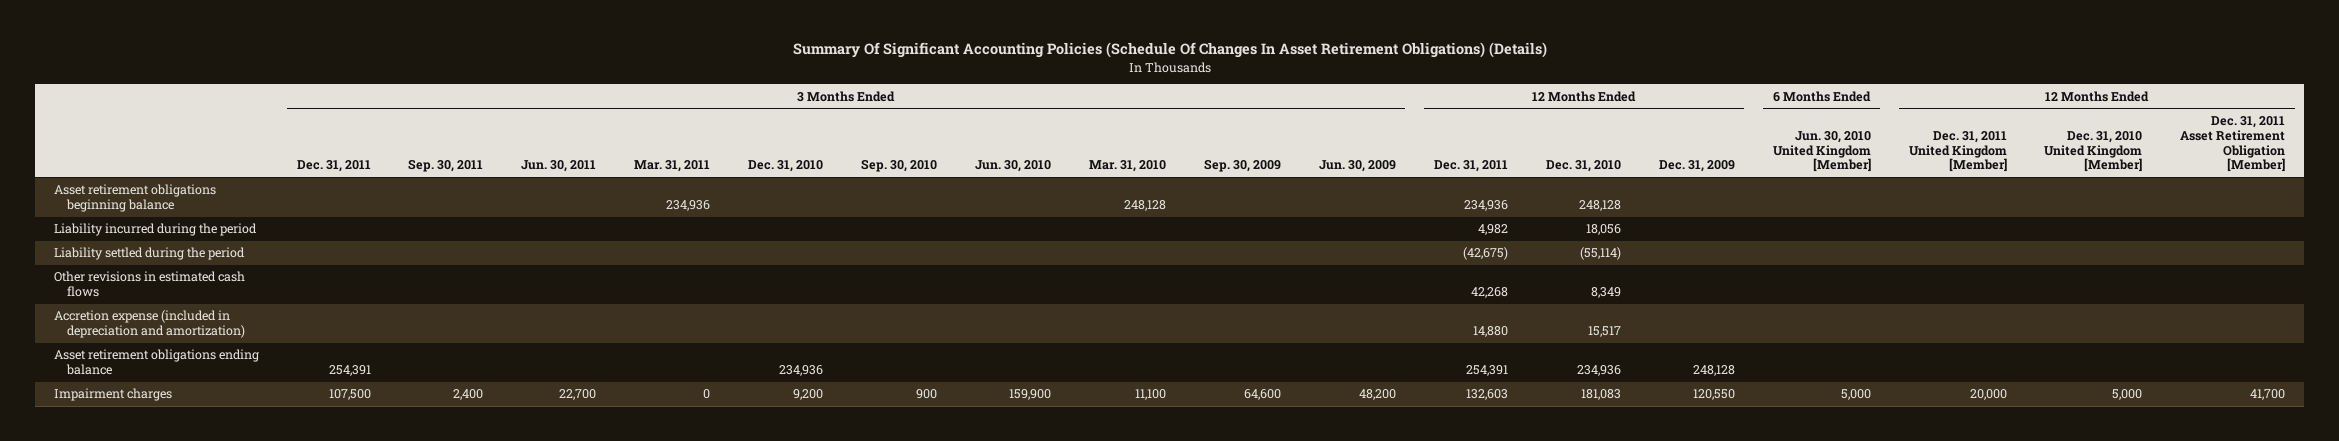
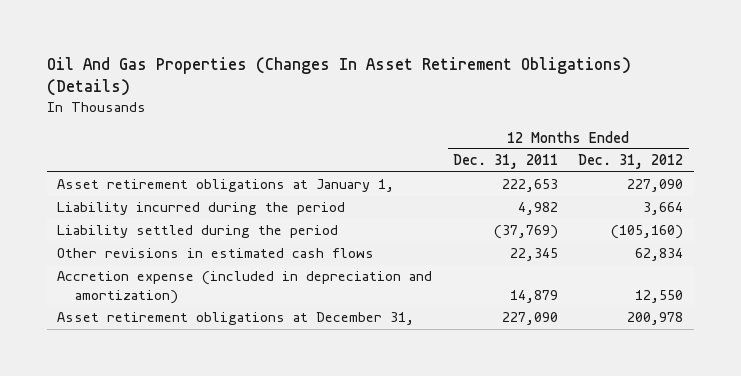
- Summary Of Significant Accounting Policies (Schedule Of Changes In Asset Retirement Obligations) (Details)
+ Oil And Gas Properties (Changes In Asset Retirement Obligations) (Details)
- | 3 Months Ended Dec. 31, 2011 | 3 Months Ended Sep. 30, 2011 | 3 Months Ended Jun. 30, 2011 | 3 Months Ended Mar. 31, 2011 | 3 Months Ended Dec. 31, 2010 | 3 Months Ended Sep. 30, 2010 | 3 Months Ended Jun. 30, 2010 | 3 Months Ended Mar. 31, 2010 | 3 Months Ended Sep. 30, 2009 | 3 Months Ended Jun. 30, 2009 | 12 Months Ended Dec. 31, 2011 | 12 Months Ended Dec. 31, 2010 | 12 Months Ended Dec. 31, 2009 | 6 Months Ended Jun. 30, 2010 United Kingdom [Member] | 12 Months Ended Dec. 31, 2011 United Kingdom [Member] | 12 Months Ended Dec. 31, 2010 United Kingdom [Member] | 12 Months Ended Dec. 31, 2011 Asset Retirement Obligation [Member]
+ | 12 Months Ended Dec. 31, 2011 | 12 Months Ended Dec. 31, 2012
- Asset retirement obligations beginning balance | | | | 234,936 | | | | 248,128 | | | 234,936 | 248,128 | | | | |
+ Asset retirement obligations at January 1, | 222,653 | 227,090
- Liability settled during the period | | | | | | | | | | | (42,675) | (55,114) | | | | |
- Other revisions in estimated cash flows | | | | | | | | | | | 42,268 | 8,349 | | | | |
- Accretion expense (included in depreciation and amortization) | | | | | | | | | | | 14,880 | 15,517 | | | | |
- Asset retirement obligations ending balance | 254,391 | | | | 234,936 | | | | | | 254,391 | 234,936 | 248,128 | | | |
- Impairment charges | 107,500 | 2,400 | 22,700 | 0 | 9,200 | 900 | 159,900 | 11,100 | 64,600 | 48,200 | 132,603 | 181,083 | 120,550 | 5,000 | 20,000 | 5,000 | 41,700
+ Liability settled during the period | (37,769) | (105,160)
+ Other revisions in estimated cash flows | 22,345 | 62,834
+ Accretion expense (included in depreciation and amortization) | 14,879 | 12,550
+ Asset retirement obligations at December 31, | 227,090 | 200,978

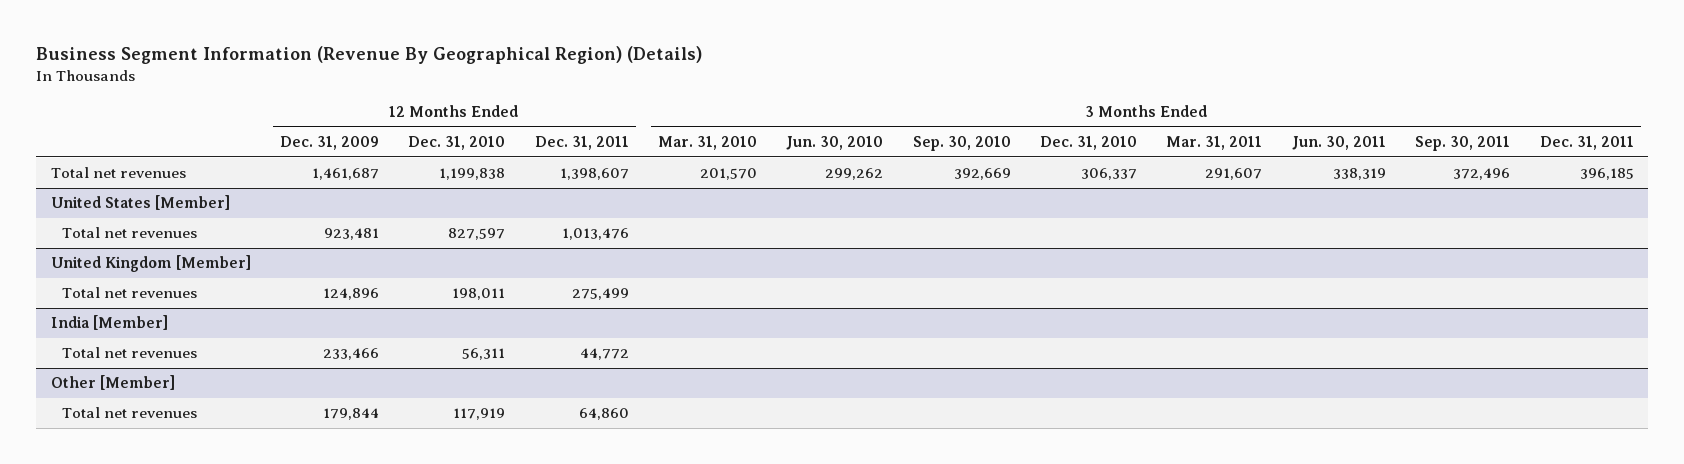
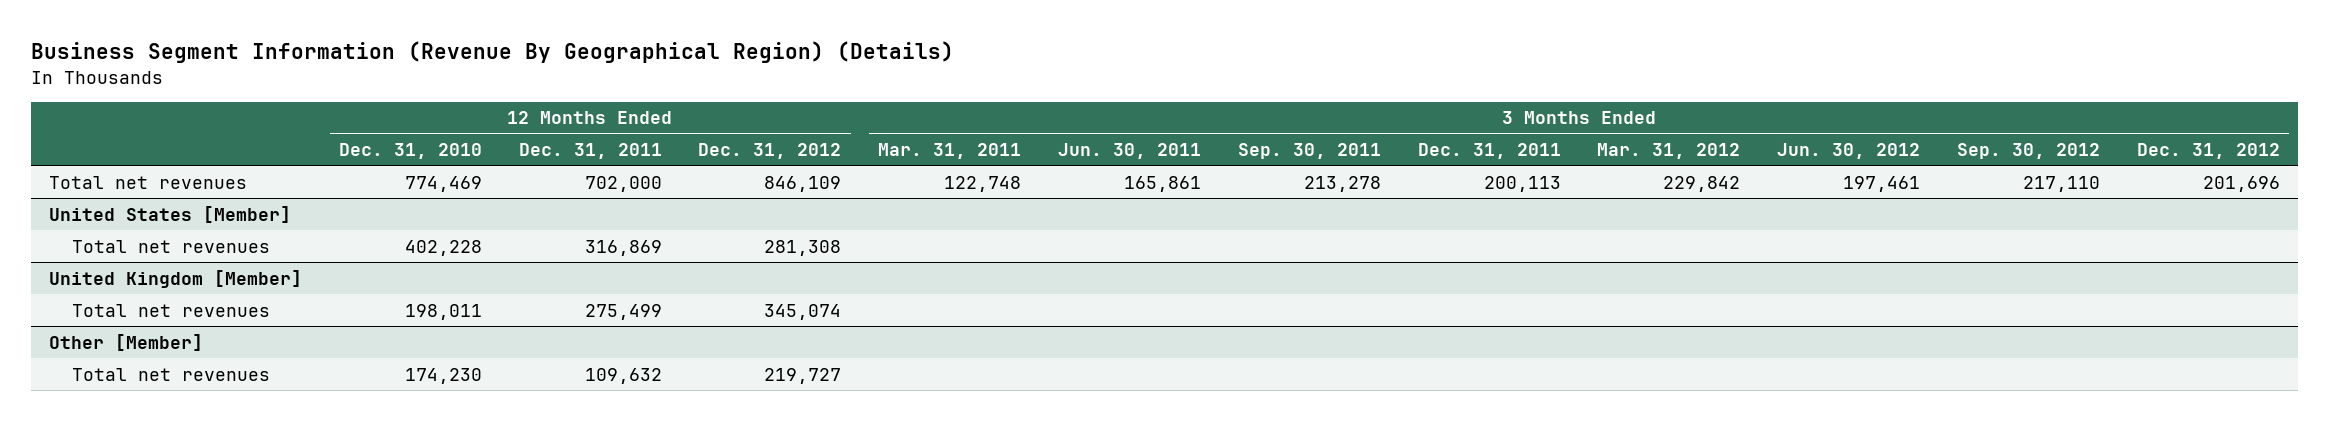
- | 12 Months Ended Dec. 31, 2009 | 12 Months Ended Dec. 31, 2010 | 12 Months Ended Dec. 31, 2011 | 3 Months Ended Mar. 31, 2010 | 3 Months Ended Jun. 30, 2010 | 3 Months Ended Sep. 30, 2010 | 3 Months Ended Dec. 31, 2010 | 3 Months Ended Mar. 31, 2011 | 3 Months Ended Jun. 30, 2011 | 3 Months Ended Sep. 30, 2011 | 3 Months Ended Dec. 31, 2011
+ | 12 Months Ended Dec. 31, 2010 | 12 Months Ended Dec. 31, 2011 | 12 Months Ended Dec. 31, 2012 | 3 Months Ended Mar. 31, 2011 | 3 Months Ended Jun. 30, 2011 | 3 Months Ended Sep. 30, 2011 | 3 Months Ended Dec. 31, 2011 | 3 Months Ended Mar. 31, 2012 | 3 Months Ended Jun. 30, 2012 | 3 Months Ended Sep. 30, 2012 | 3 Months Ended Dec. 31, 2012
- Total net revenues | 1,461,687 | 1,199,838 | 1,398,607 | 201,570 | 299,262 | 392,669 | 306,337 | 291,607 | 338,319 | 372,496 | 396,185
+ Total net revenues | 774,469 | 702,000 | 846,109 | 122,748 | 165,861 | 213,278 | 200,113 | 229,842 | 197,461 | 217,110 | 201,696
@ United States [Member]
- Total net revenues | 923,481 | 827,597 | 1,013,476 | | | | | | | |
+ Total net revenues | 402,228 | 316,869 | 281,308 | | | | | | | |
- India [Member]
- Total net revenues | 233,466 | 56,311 | 44,772 | | | | | | | |
@ Other [Member]
- Total net revenues | 179,844 | 117,919 | 64,860 | | | | | | | |
+ Total net revenues | 174,230 | 109,632 | 219,727 | | | | | | | |

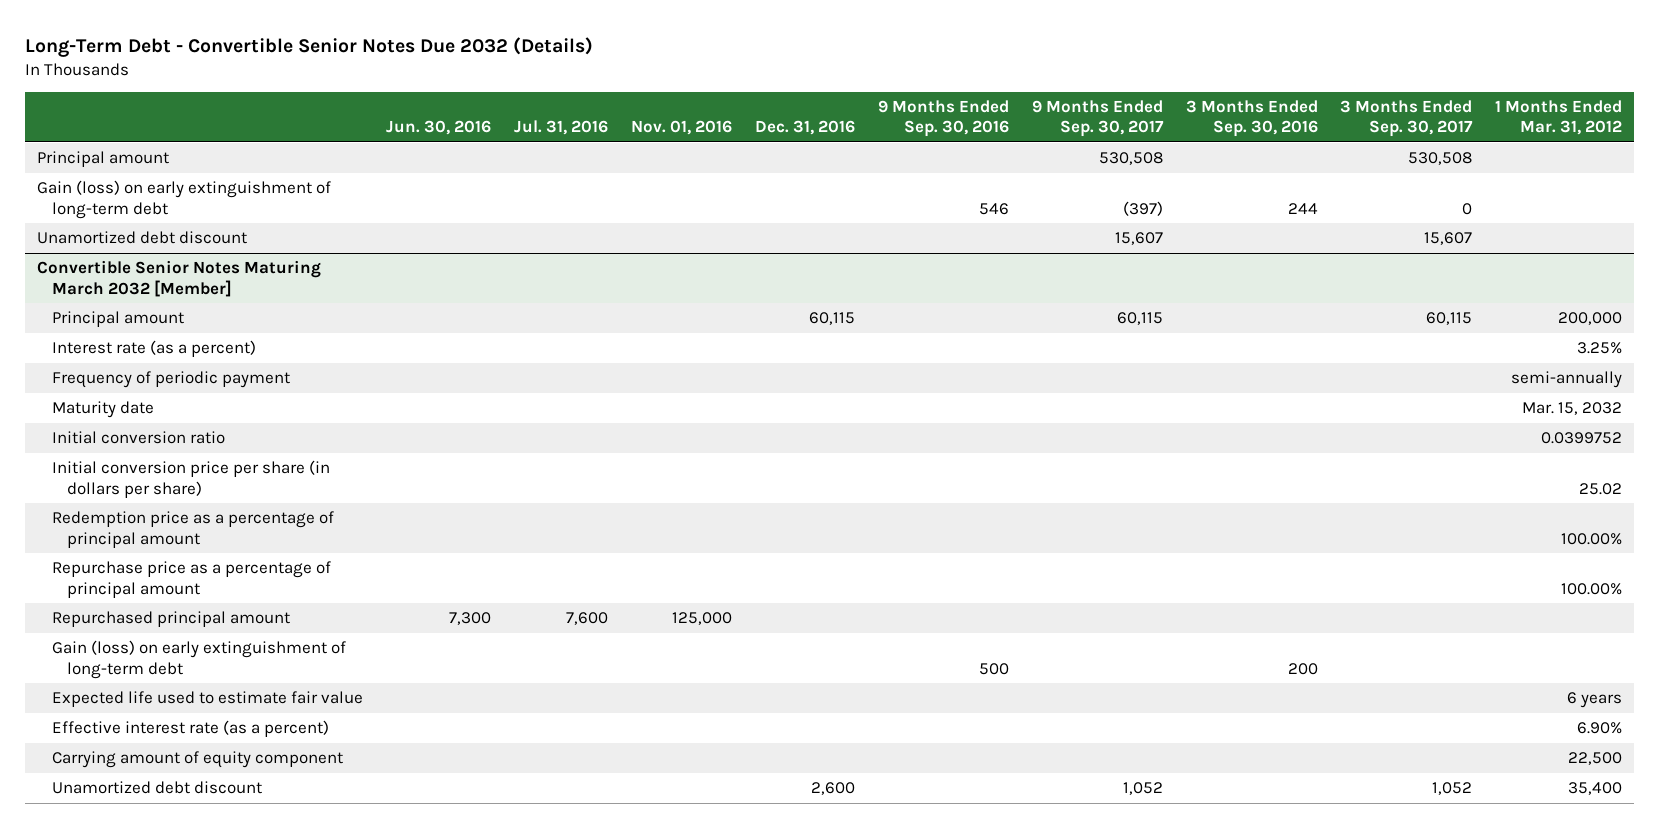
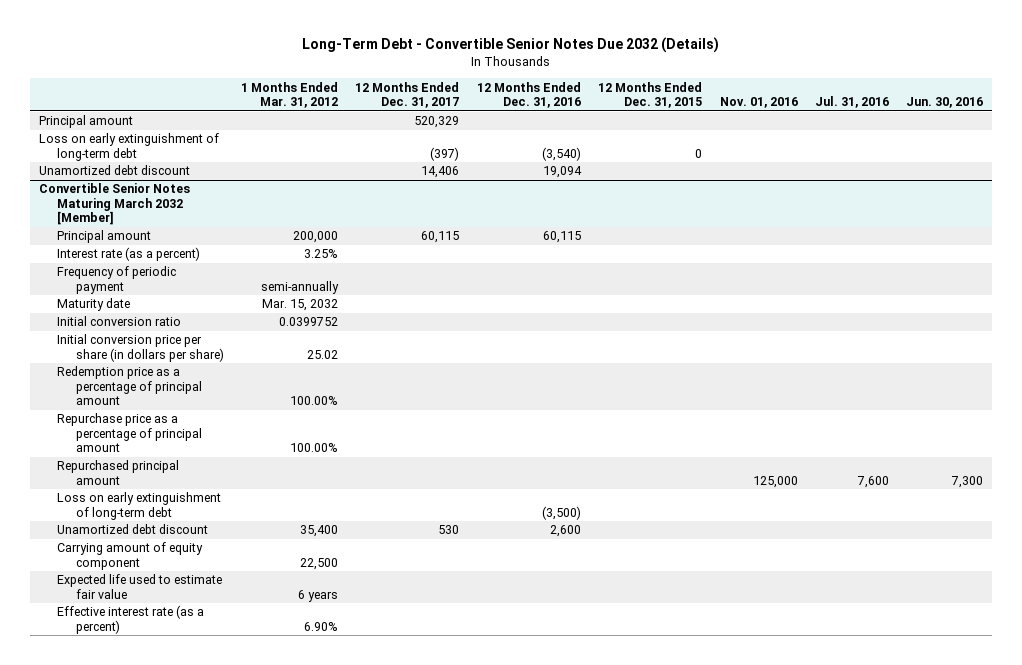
- | Jun. 30, 2016 | Jul. 31, 2016 | Nov. 01, 2016 | Dec. 31, 2016 | 9 Months Ended Sep. 30, 2016 | 9 Months Ended Sep. 30, 2017 | 3 Months Ended Sep. 30, 2016 | 3 Months Ended Sep. 30, 2017 | 1 Months Ended Mar. 31, 2012
+ | 1 Months Ended Mar. 31, 2012 | 12 Months Ended Dec. 31, 2017 | 12 Months Ended Dec. 31, 2016 | 12 Months Ended Dec. 31, 2015 | Nov. 01, 2016 | Jul. 31, 2016 | Jun. 30, 2016
- Gain (loss) on early extinguishment of long-term debt | | | | | 546 | (397) | 244 | 0 |
+ Loss on early extinguishment of long-term debt | | (397) | (3,540) | 0 | | |
@ Convertible Senior Notes Maturing March 2032 [Member]
- Gain (loss) on early extinguishment of long-term debt | | | | | 500 | | 200 | |
+ Loss on early extinguishment of long-term debt | | | (3,500) | | | |
moved up: Unamortized debt discount | 35,400 | 530 | 2,600 | | | |
moved up: Carrying amount of equity component | 22,500 | | | | | |

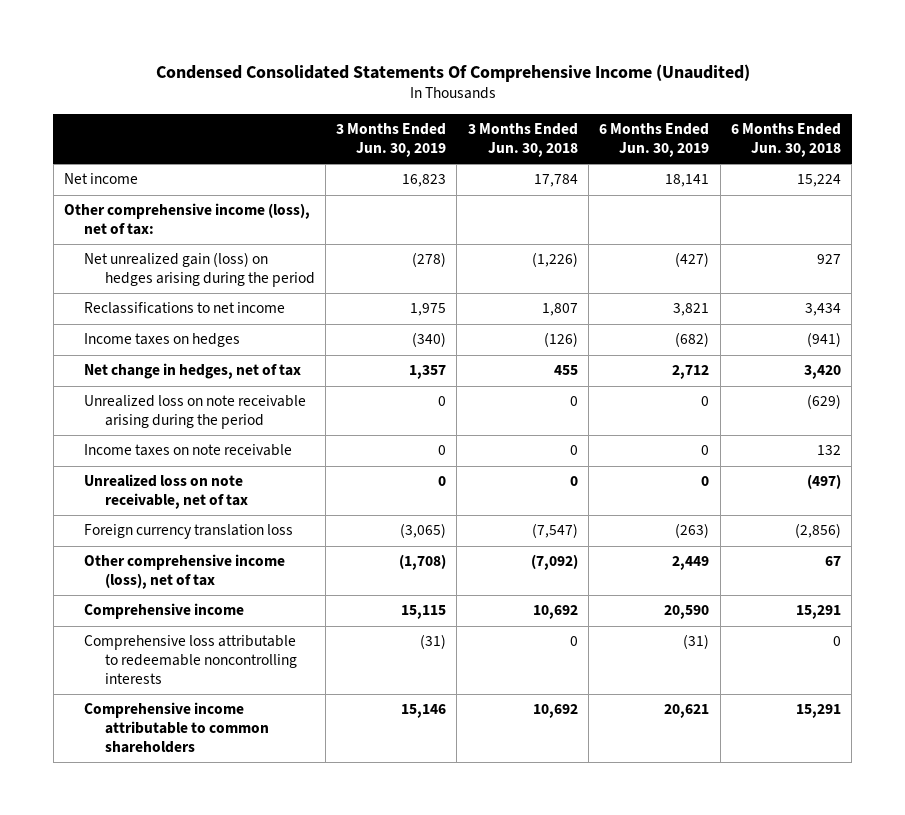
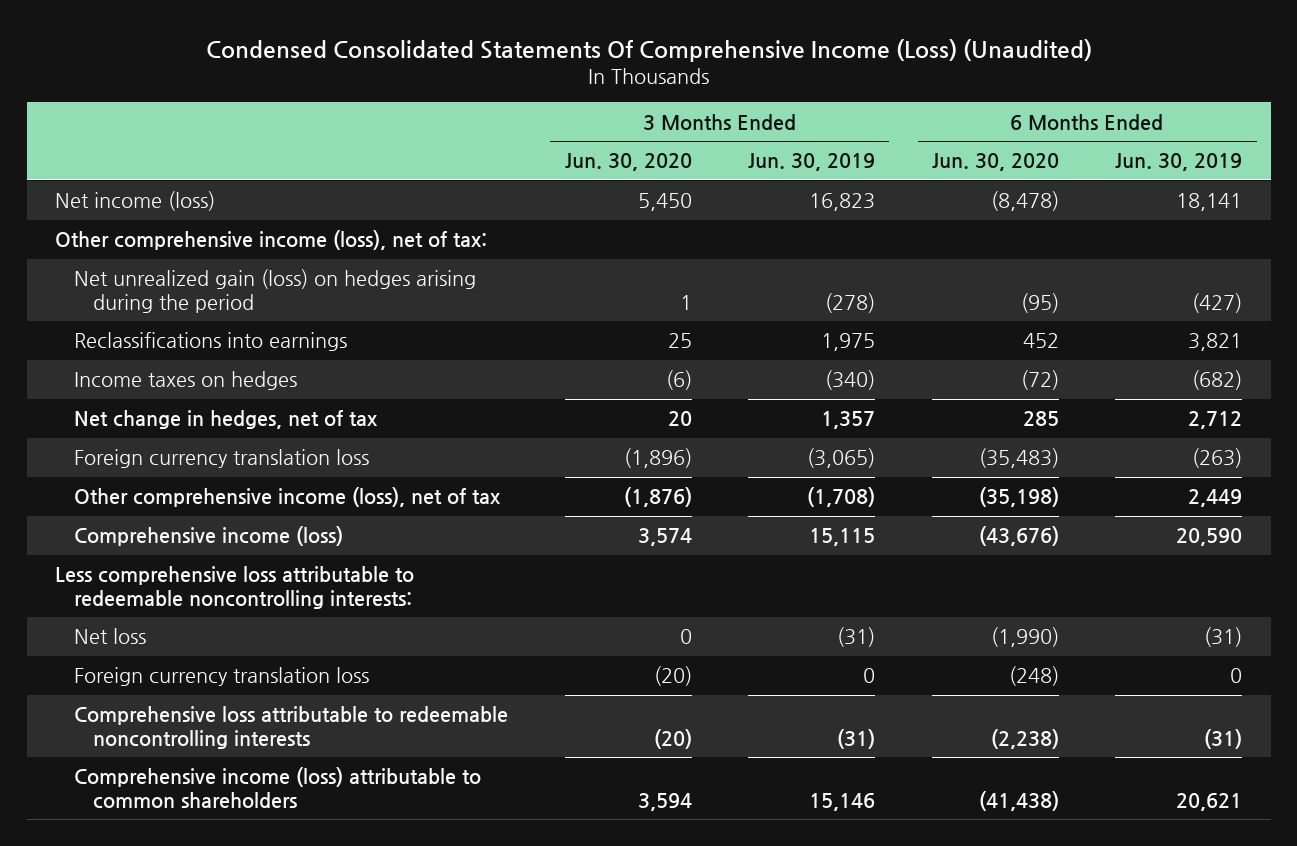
- Condensed Consolidated Statements Of Comprehensive Income (Unaudited)
+ Condensed Consolidated Statements Of Comprehensive Income (Loss) (Unaudited)
- | 3 Months Ended Jun. 30, 2019 | 3 Months Ended Jun. 30, 2018 | 6 Months Ended Jun. 30, 2019 | 6 Months Ended Jun. 30, 2018
+ | 3 Months Ended Jun. 30, 2020 | 3 Months Ended Jun. 30, 2019 | 6 Months Ended Jun. 30, 2020 | 6 Months Ended Jun. 30, 2019
- Net income | 16,823 | 17,784 | 18,141 | 15,224
+ Net income (loss) | 5,450 | 16,823 | (8,478) | 18,141
- Reclassifications to net income | 1,975 | 1,807 | 3,821 | 3,434
+ Reclassifications into earnings | 25 | 1,975 | 452 | 3,821
- Unrealized loss on note receivable arising during the period | 0 | 0 | 0 | (629)
- Income taxes on note receivable | 0 | 0 | 0 | 132
- Unrealized loss on note receivable, net of tax | 0 | 0 | 0 | (497)
- Comprehensive income | 15,115 | 10,692 | 20,590 | 15,291
+ Comprehensive income (loss) | 3,574 | 15,115 | (43,676) | 20,590
+ Less comprehensive loss attributable to redeemable noncontrolling interests:
+ Net loss | 0 | (31) | (1,990) | (31)
+ Foreign currency translation loss | (20) | 0 | (248) | 0
- Comprehensive income attributable to common shareholders | 15,146 | 10,692 | 20,621 | 15,291
+ Comprehensive income (loss) attributable to common shareholders | 3,594 | 15,146 | (41,438) | 20,621

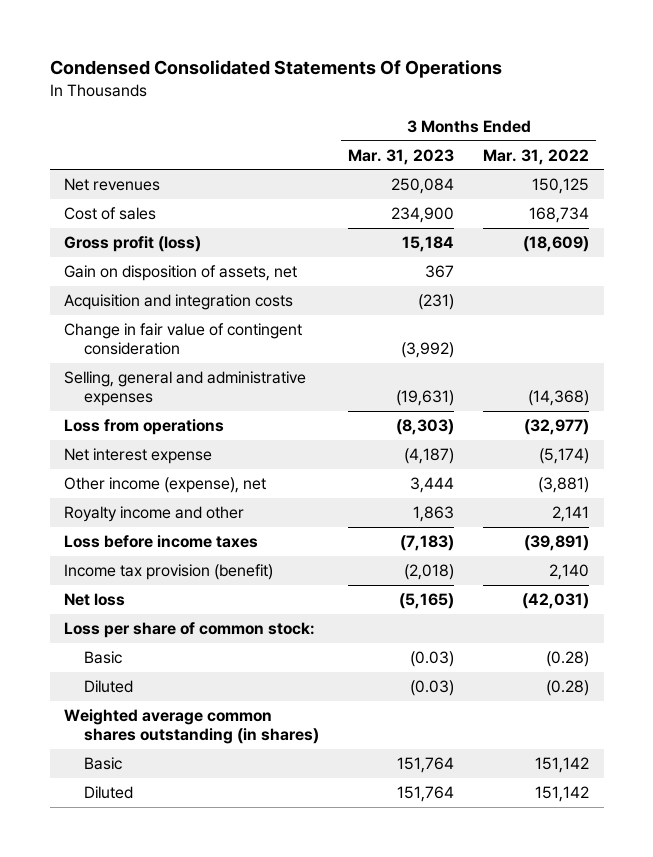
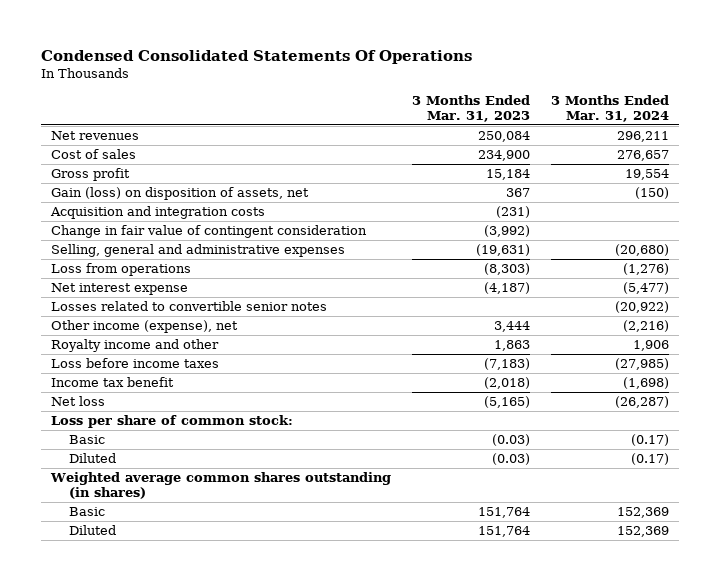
- | 3 Months Ended Mar. 31, 2023 | 3 Months Ended Mar. 31, 2022
+ | 3 Months Ended Mar. 31, 2023 | 3 Months Ended Mar. 31, 2024
- Gross profit (loss) | 15,184 | (18,609)
- Gain on disposition of assets, net | 367 |
+ Gross profit | 15,184 | 19,554
+ Gain (loss) on disposition of assets, net | 367 | (150)
+ Losses related to convertible senior notes | | (20,922)
- Income tax provision (benefit) | (2,018) | 2,140
+ Income tax benefit | (2,018) | (1,698)

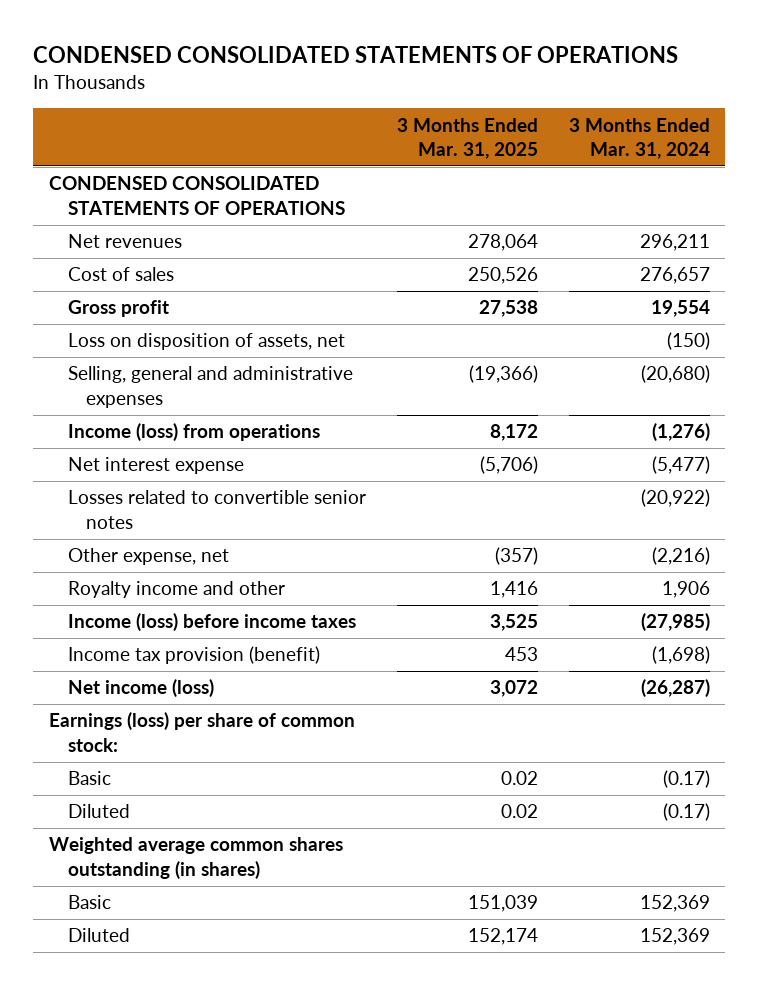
- Condensed Consolidated Statements Of Operations
+ CONDENSED CONSOLIDATED STATEMENTS OF OPERATIONS
- | 3 Months Ended Mar. 31, 2023 | 3 Months Ended Mar. 31, 2024
+ | 3 Months Ended Mar. 31, 2025 | 3 Months Ended Mar. 31, 2024
+ CONDENSED CONSOLIDATED STATEMENTS OF OPERATIONS
- Gain (loss) on disposition of assets, net | 367 | (150)
- Acquisition and integration costs | (231) |
- Change in fair value of contingent consideration | (3,992) |
+ Loss on disposition of assets, net | | (150)
- Loss from operations | (8,303) | (1,276)
+ Income (loss) from operations | 8,172 | (1,276)
- Other income (expense), net | 3,444 | (2,216)
+ Other expense, net | (357) | (2,216)
- Loss before income taxes | (7,183) | (27,985)
- Income tax benefit | (2,018) | (1,698)
- Net loss | (5,165) | (26,287)
- Loss per share of common stock:
+ Income (loss) before income taxes | 3,525 | (27,985)
+ Income tax provision (benefit) | 453 | (1,698)
+ Net income (loss) | 3,072 | (26,287)
+ Earnings (loss) per share of common stock:

